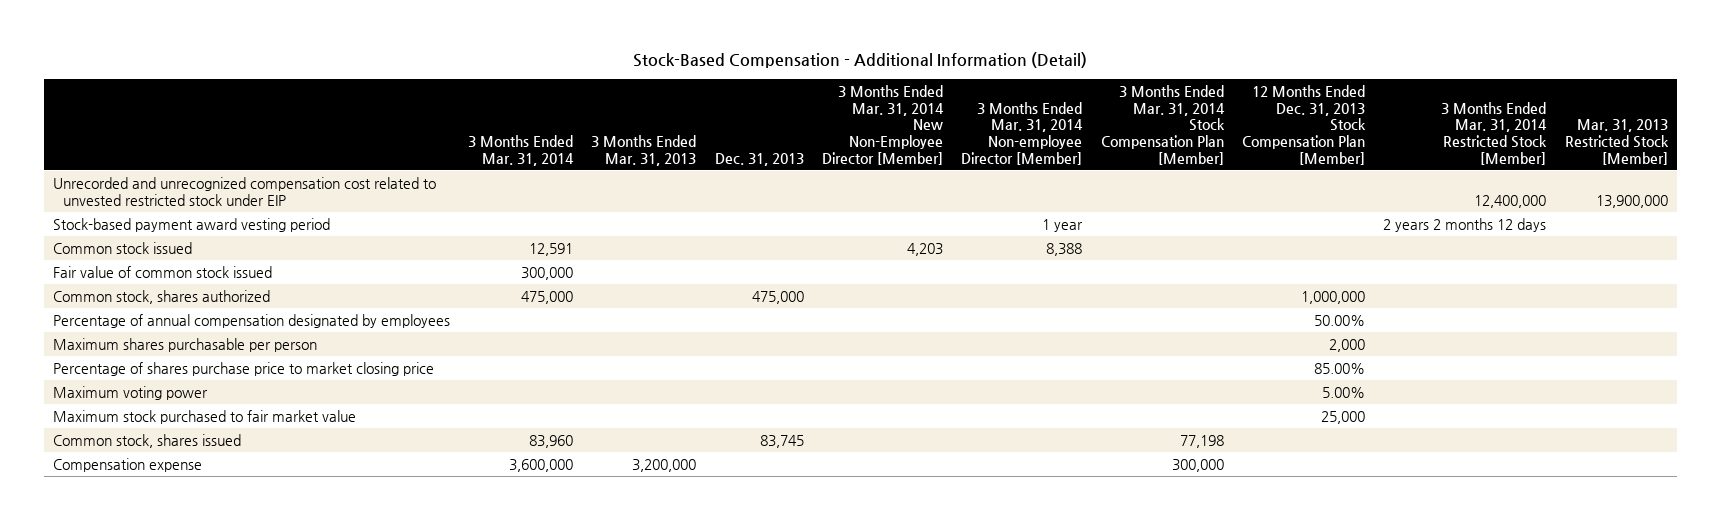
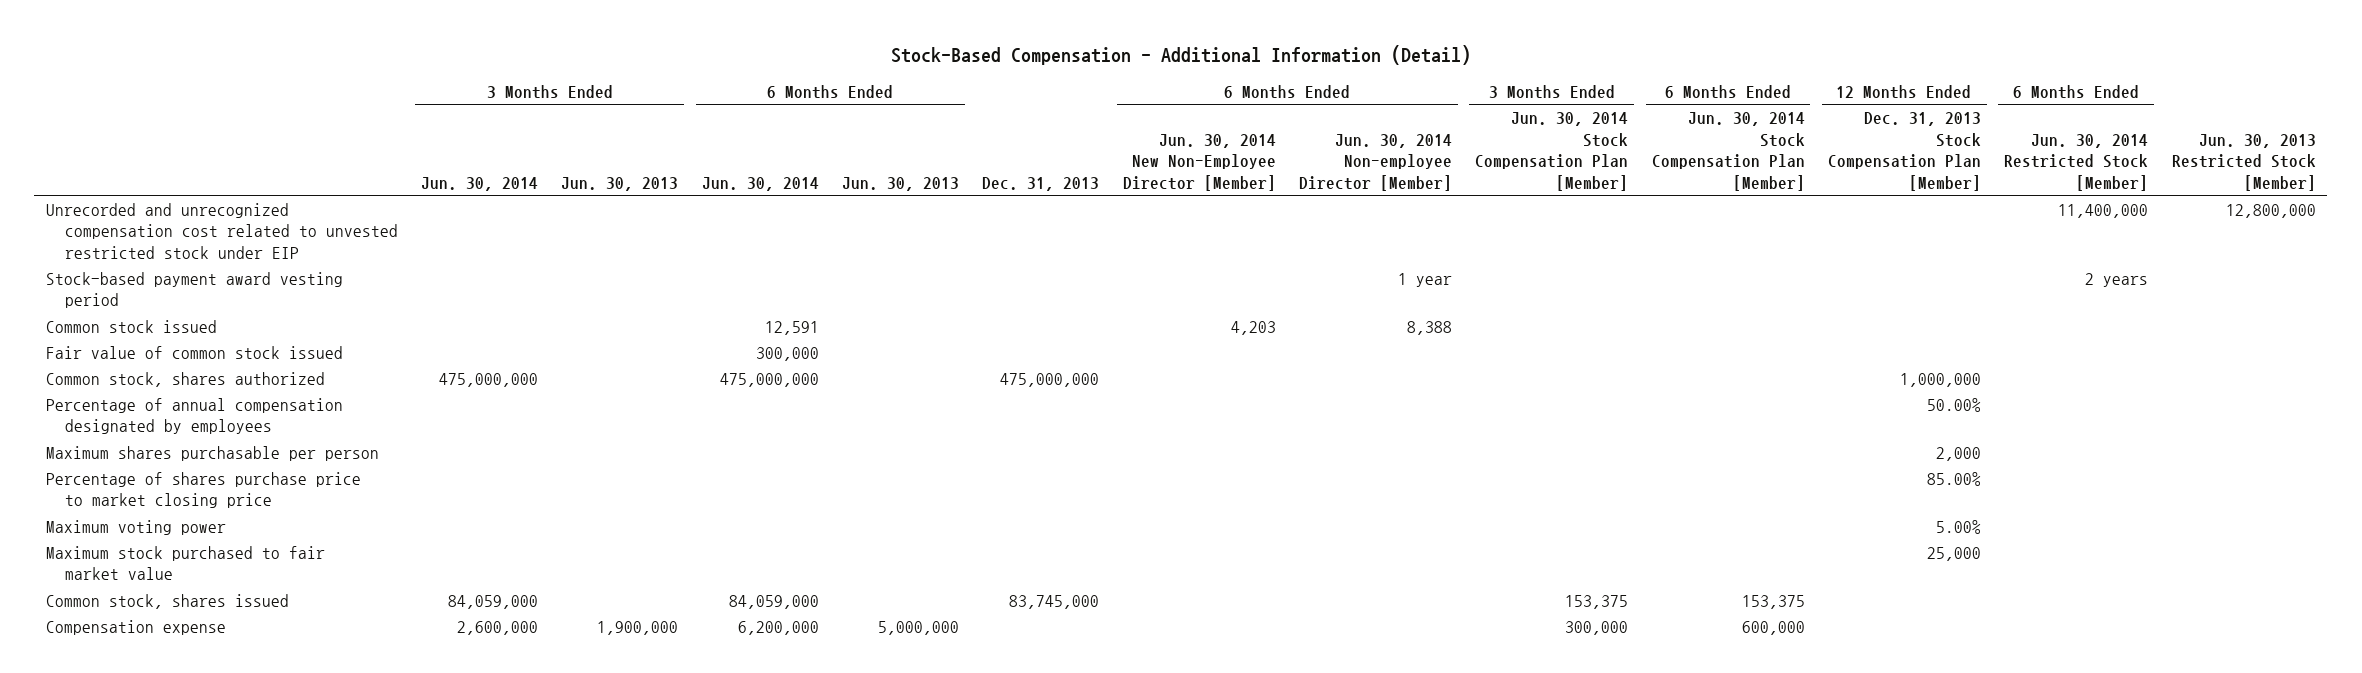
- | 3 Months Ended Mar. 31, 2014 | 3 Months Ended Mar. 31, 2013 | Dec. 31, 2013 | 3 Months Ended Mar. 31, 2014 New Non-Employee Director [Member] | 3 Months Ended Mar. 31, 2014 Non-employee Director [Member] | 3 Months Ended Mar. 31, 2014 Stock Compensation Plan [Member] | 12 Months Ended Dec. 31, 2013 Stock Compensation Plan [Member] | 3 Months Ended Mar. 31, 2014 Restricted Stock [Member] | Mar. 31, 2013 Restricted Stock [Member]
+ | 3 Months Ended Jun. 30, 2014 | 3 Months Ended Jun. 30, 2013 | 6 Months Ended Jun. 30, 2014 | 6 Months Ended Jun. 30, 2013 | Dec. 31, 2013 | 6 Months Ended Jun. 30, 2014 New Non-Employee Director [Member] | 6 Months Ended Jun. 30, 2014 Non-employee Director [Member] | 3 Months Ended Jun. 30, 2014 Stock Compensation Plan [Member] | 6 Months Ended Jun. 30, 2014 Stock Compensation Plan [Member] | 12 Months Ended Dec. 31, 2013 Stock Compensation Plan [Member] | 6 Months Ended Jun. 30, 2014 Restricted Stock [Member] | Jun. 30, 2013 Restricted Stock [Member]
- Common stock, shares authorized | 475,000 | | 475,000 | | | | 1,000,000 | |
+ Common stock, shares authorized | 475,000,000 | | 475,000,000 | | 475,000,000 | | | | | 1,000,000 | |
- Common stock, shares issued | 83,960 | | 83,745 | | | 77,198 | | |
+ Common stock, shares issued | 84,059,000 | | 84,059,000 | | 83,745,000 | | | 153,375 | 153,375 | | |

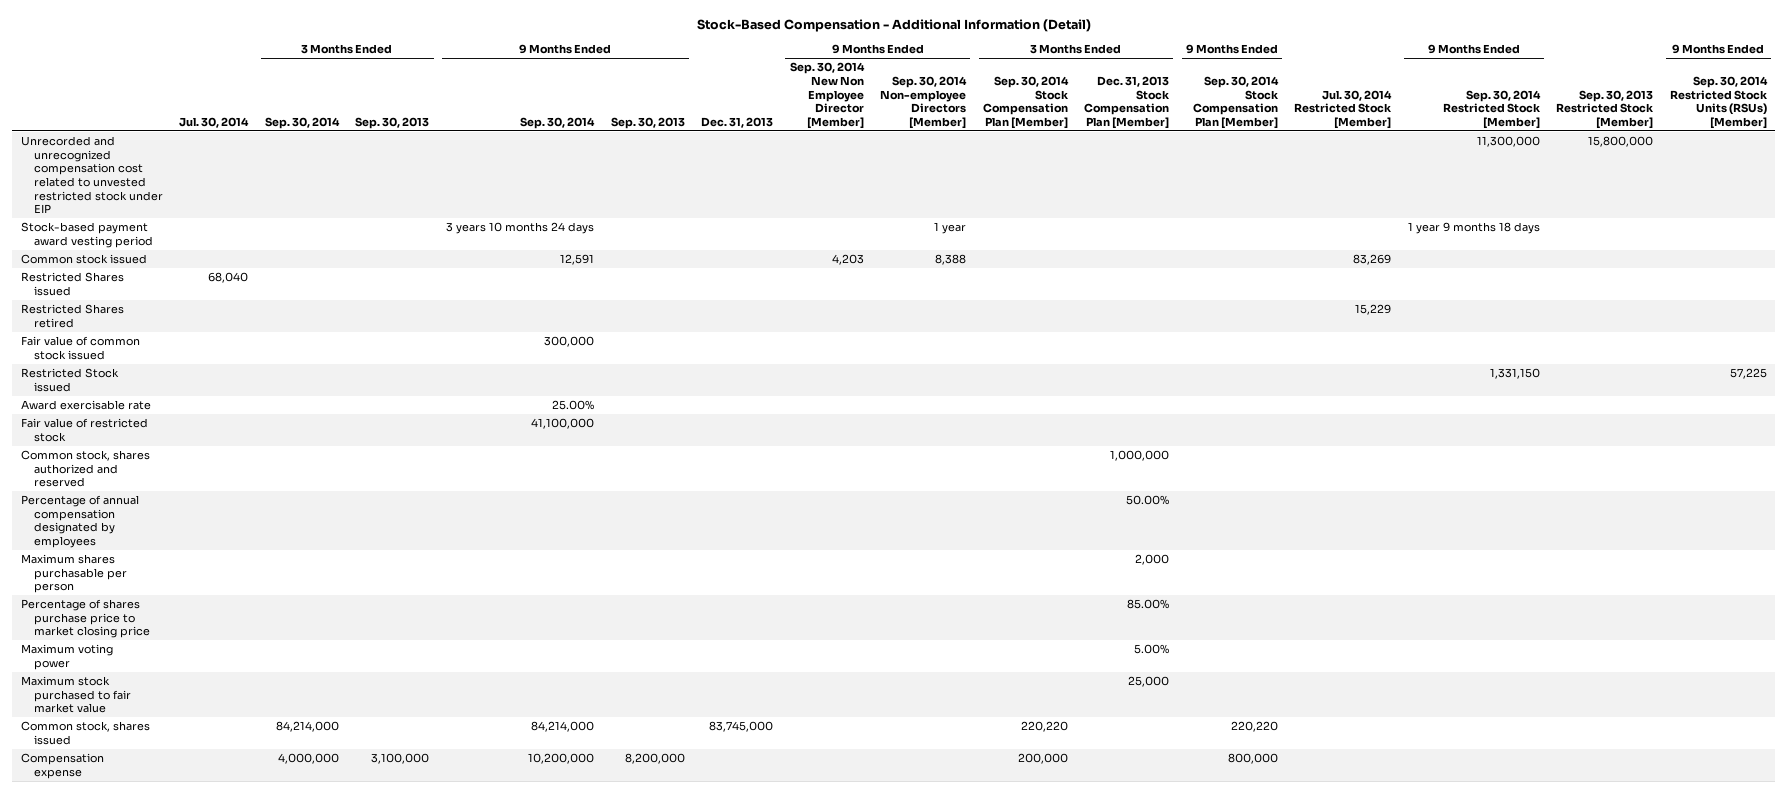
- | 3 Months Ended Jun. 30, 2014 | 3 Months Ended Jun. 30, 2013 | 6 Months Ended Jun. 30, 2014 | 6 Months Ended Jun. 30, 2013 | Dec. 31, 2013 | 6 Months Ended Jun. 30, 2014 New Non-Employee Director [Member] | 6 Months Ended Jun. 30, 2014 Non-employee Director [Member] | 3 Months Ended Jun. 30, 2014 Stock Compensation Plan [Member] | 6 Months Ended Jun. 30, 2014 Stock Compensation Plan [Member] | 12 Months Ended Dec. 31, 2013 Stock Compensation Plan [Member] | 6 Months Ended Jun. 30, 2014 Restricted Stock [Member] | Jun. 30, 2013 Restricted Stock [Member]
+ | Jul. 30, 2014 | 3 Months Ended Sep. 30, 2014 | 3 Months Ended Sep. 30, 2013 | 9 Months Ended Sep. 30, 2014 | 9 Months Ended Sep. 30, 2013 | Dec. 31, 2013 | 9 Months Ended Sep. 30, 2014 New Non Employee Director [Member] | 9 Months Ended Sep. 30, 2014 Non-employee Directors [Member] | 3 Months Ended Sep. 30, 2014 Stock Compensation Plan [Member] | 3 Months Ended Dec. 31, 2013 Stock Compensation Plan [Member] | 9 Months Ended Sep. 30, 2014 Stock Compensation Plan [Member] | Jul. 30, 2014 Restricted Stock [Member] | 9 Months Ended Sep. 30, 2014 Restricted Stock [Member] | Sep. 30, 2013 Restricted Stock [Member] | 9 Months Ended Sep. 30, 2014 Restricted Stock Units (RSUs) [Member]
+ Restricted Shares issued | 68,040 | | | | | | | | | | | | | |
+ Restricted Shares retired | | | | | | | | | | | | 15,229 | | |
- Common stock, shares authorized | 475,000,000 | | 475,000,000 | | 475,000,000 | | | | | 1,000,000 | |
+ Restricted Stock issued | | | | | | | | | | | | | 1,331,150 | | 57,225
+ Award exercisable rate | | | | 25.00% | | | | | | | | | | |
+ Fair value of restricted stock | | | | 41,100,000 | | | | | | | | | | |
+ Common stock, shares authorized and reserved | | | | | | | | | | 1,000,000 | | | | |

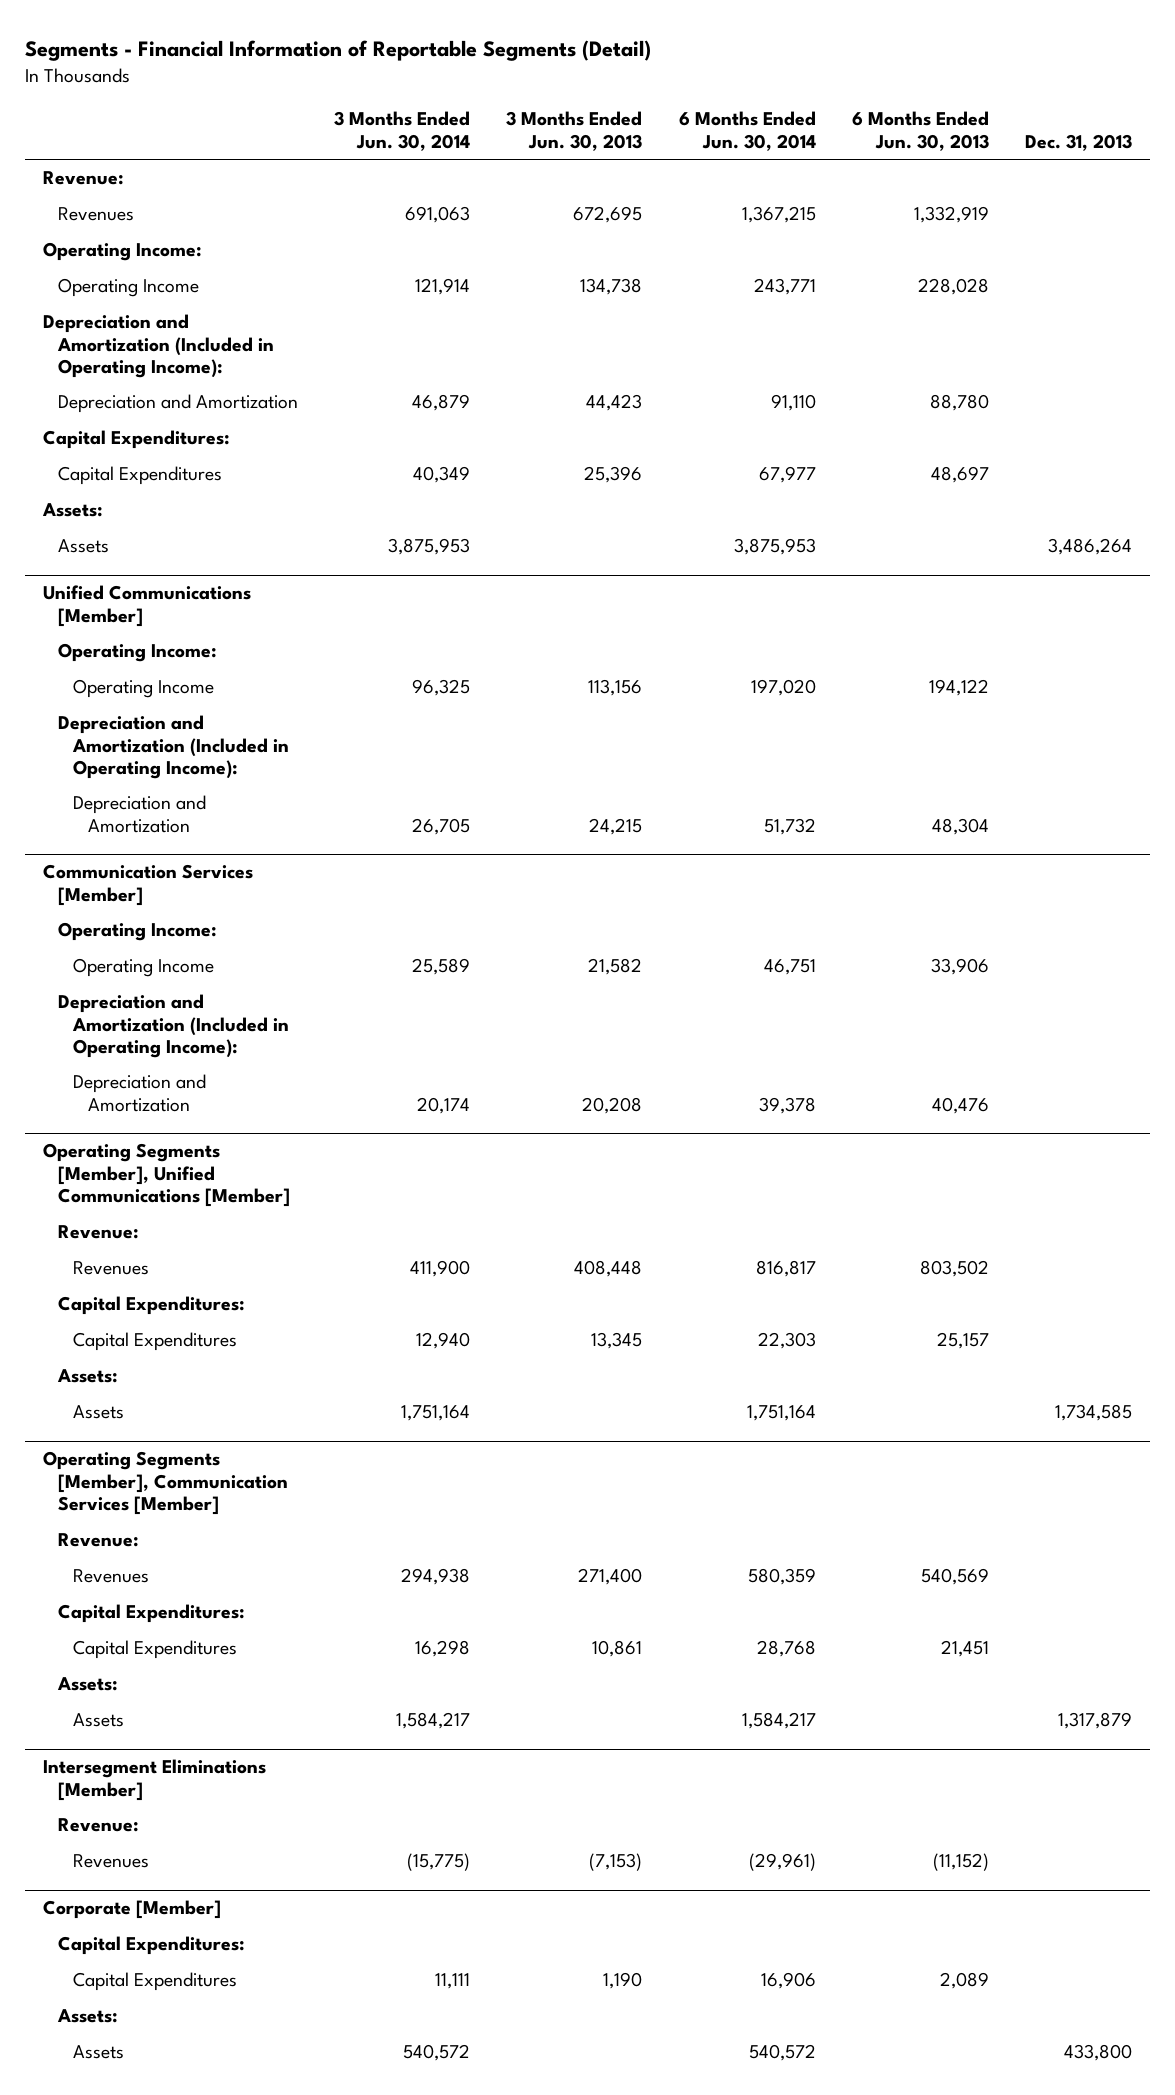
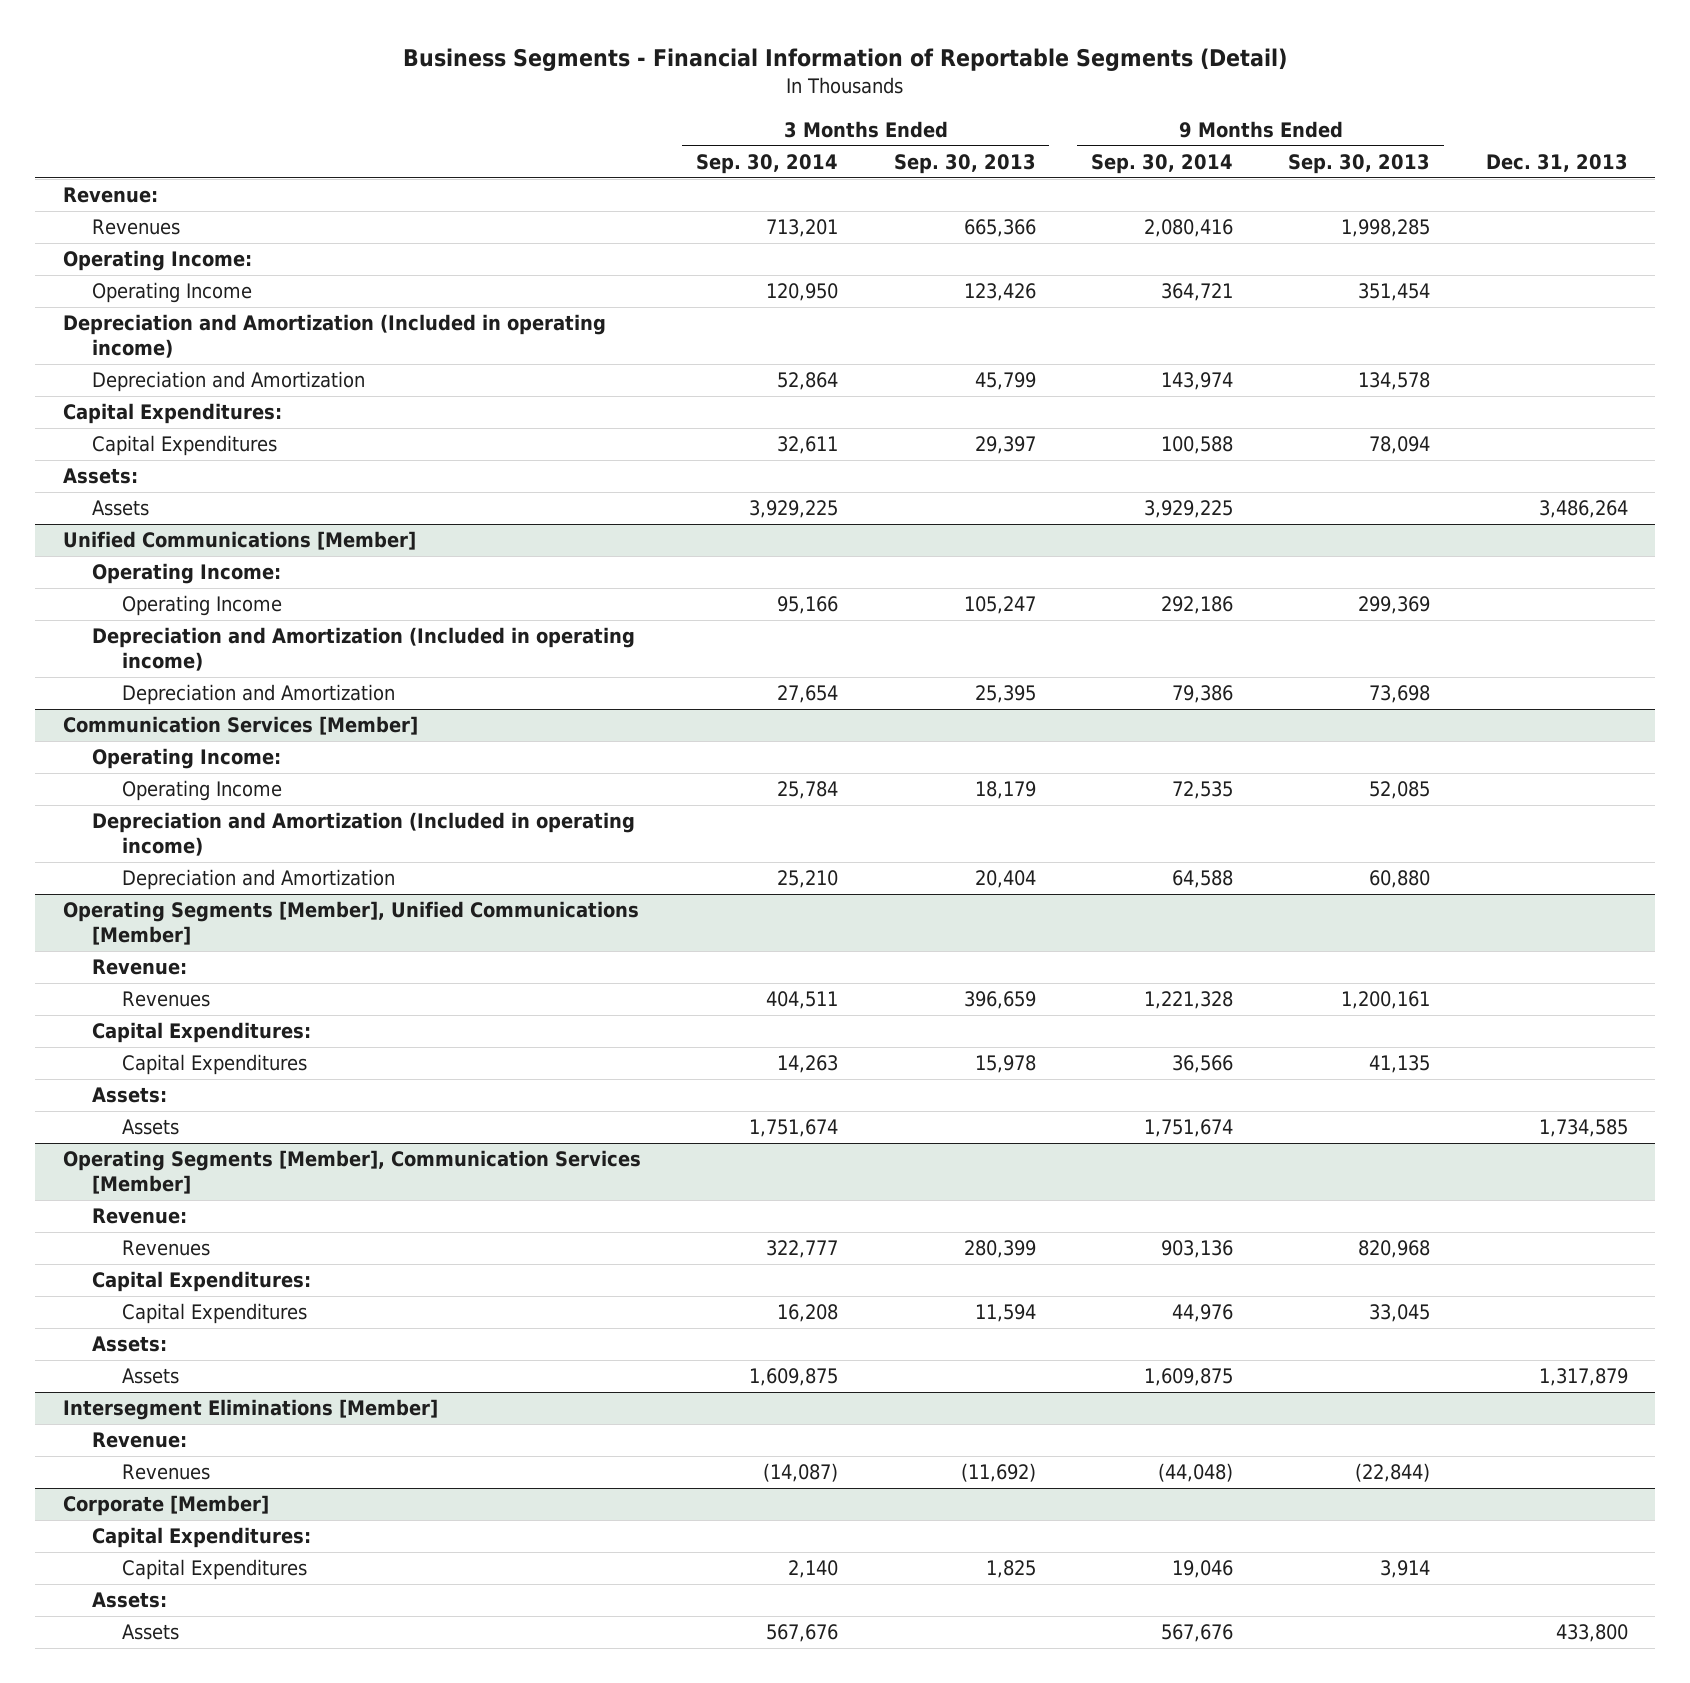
- Segments - Financial Information of Reportable Segments (Detail)
+ Business Segments - Financial Information of Reportable Segments (Detail)
- | 3 Months Ended Jun. 30, 2014 | 3 Months Ended Jun. 30, 2013 | 6 Months Ended Jun. 30, 2014 | 6 Months Ended Jun. 30, 2013 | Dec. 31, 2013
+ | 3 Months Ended Sep. 30, 2014 | 3 Months Ended Sep. 30, 2013 | 9 Months Ended Sep. 30, 2014 | 9 Months Ended Sep. 30, 2013 | Dec. 31, 2013
- Depreciation and Amortization (Included in Operating Income):
+ Depreciation and Amortization (Included in operating income)
@ Unified Communications [Member]
- Depreciation and Amortization (Included in Operating Income):
+ Depreciation and Amortization (Included in operating income)
@ Communication Services [Member]
- Depreciation and Amortization (Included in Operating Income):
+ Depreciation and Amortization (Included in operating income)

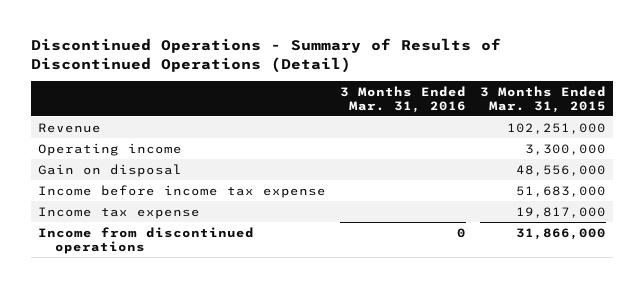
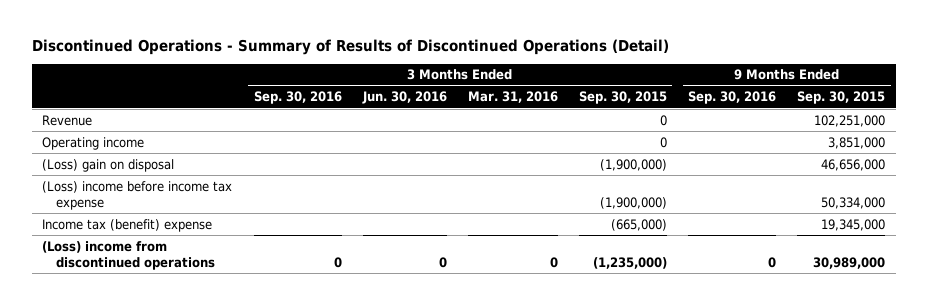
- | 3 Months Ended Mar. 31, 2016 | 3 Months Ended Mar. 31, 2015
+ | 3 Months Ended Sep. 30, 2016 | 3 Months Ended Jun. 30, 2016 | 3 Months Ended Mar. 31, 2016 | 3 Months Ended Sep. 30, 2015 | 9 Months Ended Sep. 30, 2016 | 9 Months Ended Sep. 30, 2015
- Gain on disposal | | 48,556,000
- Income before income tax expense | | 51,683,000
- Income tax expense | | 19,817,000
- Income from discontinued operations | 0 | 31,866,000
+ (Loss) gain on disposal | | | | (1,900,000) | | 46,656,000
+ (Loss) income before income tax expense | | | | (1,900,000) | | 50,334,000
+ Income tax (benefit) expense | | | | (665,000) | | 19,345,000
+ (Loss) income from discontinued operations | 0 | 0 | 0 | (1,235,000) | 0 | 30,989,000

